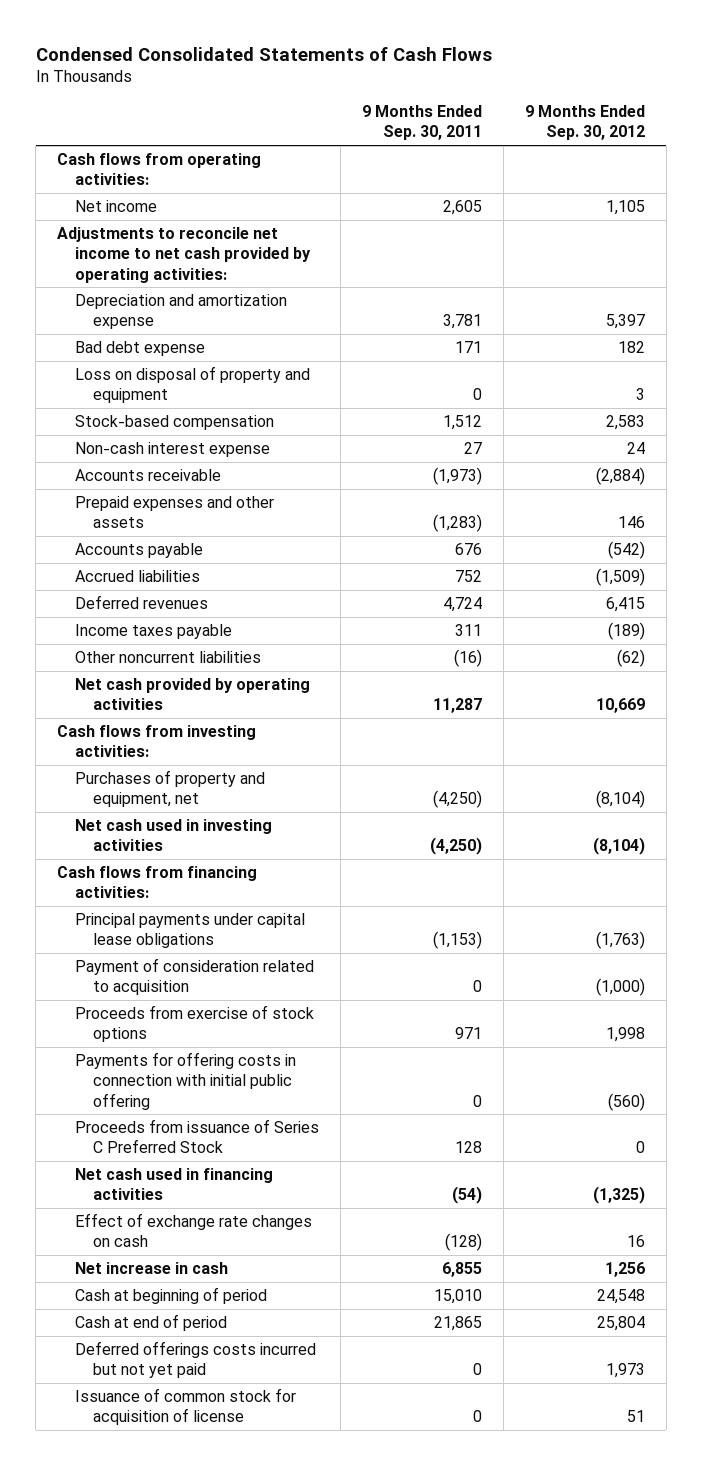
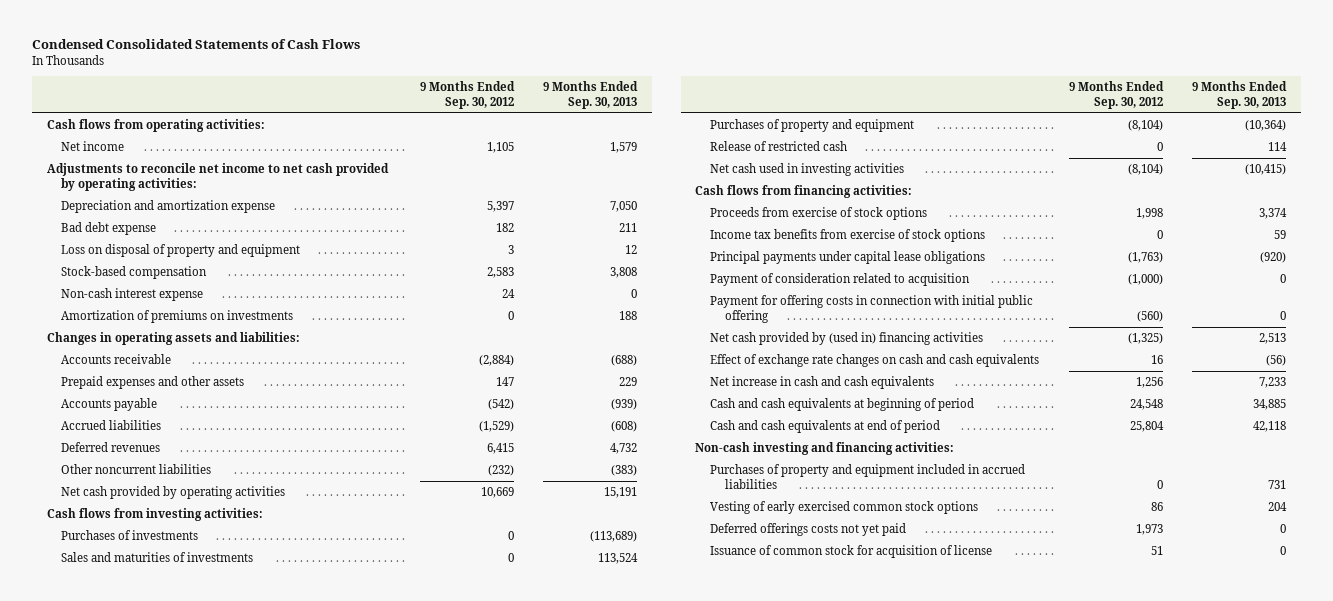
- | 9 Months Ended Sep. 30, 2011 | 9 Months Ended Sep. 30, 2012
+ | 9 Months Ended Sep. 30, 2012 | 9 Months Ended Sep. 30, 2013
+ Amortization of premiums on investments | 0 | 188
+ Changes in operating assets and liabilities:
- Prepaid expenses and other assets | (1,283) | 146
+ Prepaid expenses and other assets | 147 | 229
- Accrued liabilities | 752 | (1,509)
+ Accrued liabilities | (1,529) | (608)
- Income taxes payable | 311 | (189)
- Other noncurrent liabilities | (16) | (62)
+ Other noncurrent liabilities | (232) | (383)
- Purchases of property and equipment, net | (4,250) | (8,104)
+ Purchases of investments | 0 | (113,689)
+ Sales and maturities of investments | 0 | 113,524
+ Purchases of property and equipment | (8,104) | (10,364)
+ Release of restricted cash | 0 | 114
moved up: Proceeds from exercise of stock options | 1,998 | 3,374
+ Income tax benefits from exercise of stock options | 0 | 59
- Payments for offering costs in connection with initial public offering | 0 | (560)
- Proceeds from issuance of Series C Preferred Stock | 128 | 0
- Net cash used in financing activities | (54) | (1,325)
- Effect of exchange rate changes on cash | (128) | 16
- Net increase in cash | 6,855 | 1,256
- Cash at beginning of period | 15,010 | 24,548
- Cash at end of period | 21,865 | 25,804
- Deferred offerings costs incurred but not yet paid | 0 | 1,973
+ Payment for offering costs in connection with initial public offering | (560) | 0
+ Net cash provided by (used in) financing activities | (1,325) | 2,513
+ Effect of exchange rate changes on cash and cash equivalents | 16 | (56)
+ Net increase in cash and cash equivalents | 1,256 | 7,233
+ Cash and cash equivalents at beginning of period | 24,548 | 34,885
+ Cash and cash equivalents at end of period | 25,804 | 42,118
+ Non-cash investing and financing activities:
+ Purchases of property and equipment included in accrued liabilities | 0 | 731
+ Vesting of early exercised common stock options | 86 | 204
+ Deferred offerings costs not yet paid | 1,973 | 0

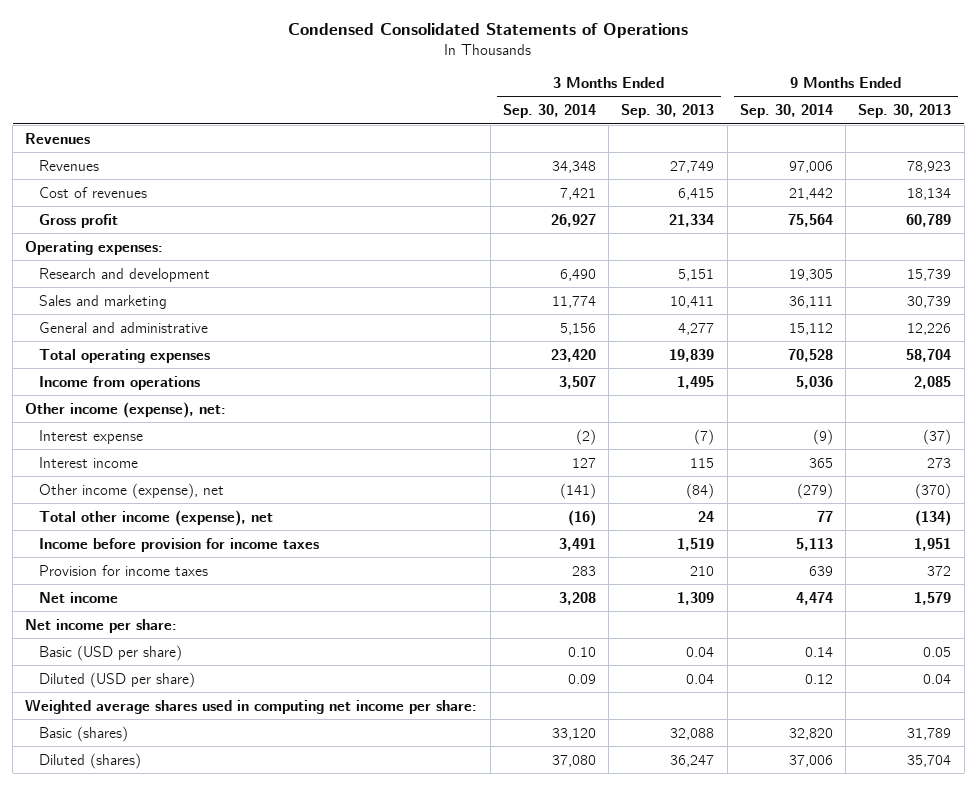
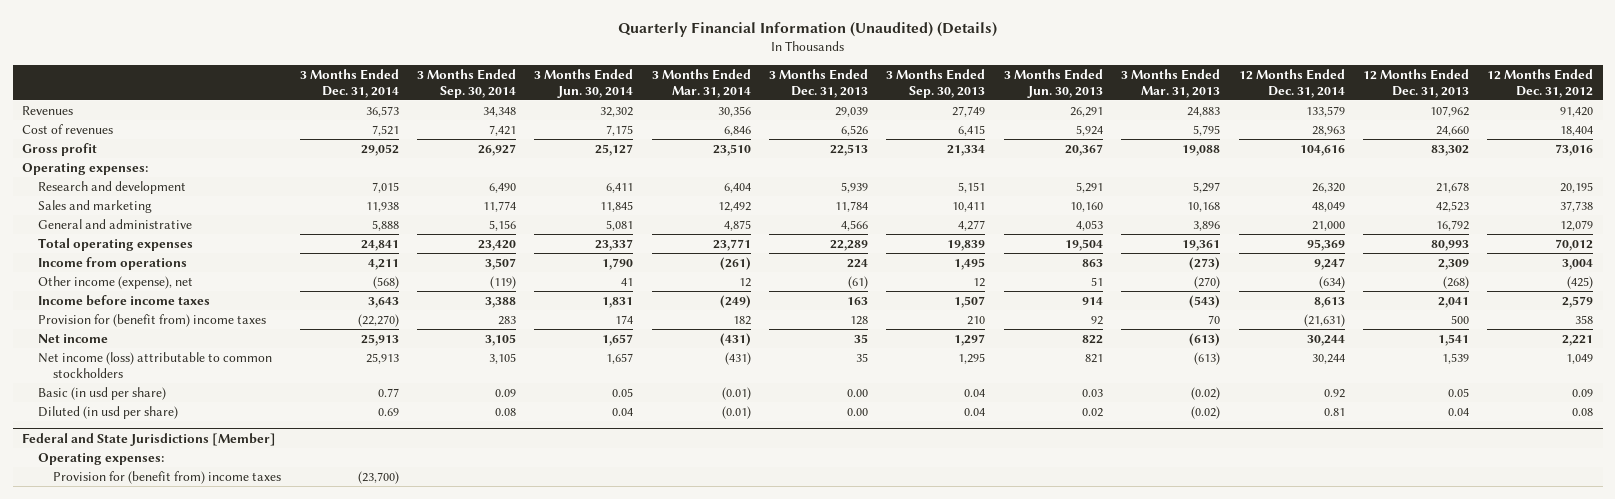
- Condensed Consolidated Statements of Operations
+ Quarterly Financial Information (Unaudited) (Details)
- | 3 Months Ended Sep. 30, 2014 | 3 Months Ended Sep. 30, 2013 | 9 Months Ended Sep. 30, 2014 | 9 Months Ended Sep. 30, 2013
+ | 3 Months Ended Dec. 31, 2014 | 3 Months Ended Sep. 30, 2014 | 3 Months Ended Jun. 30, 2014 | 3 Months Ended Mar. 31, 2014 | 3 Months Ended Dec. 31, 2013 | 3 Months Ended Sep. 30, 2013 | 3 Months Ended Jun. 30, 2013 | 3 Months Ended Mar. 31, 2013 | 12 Months Ended Dec. 31, 2014 | 12 Months Ended Dec. 31, 2013 | 12 Months Ended Dec. 31, 2012
- Revenues
- Other income (expense), net:
- Interest expense | (2) | (7) | (9) | (37)
- Interest income | 127 | 115 | 365 | 273
- Other income (expense), net | (141) | (84) | (279) | (370)
- Total other income (expense), net | (16) | 24 | 77 | (134)
- Income before provision for income taxes | 3,491 | 1,519 | 5,113 | 1,951
- Provision for income taxes | 283 | 210 | 639 | 372
- Net income | 3,208 | 1,309 | 4,474 | 1,579
- Net income per share:
- Basic (USD per share) | 0.10 | 0.04 | 0.14 | 0.05
- Diluted (USD per share) | 0.09 | 0.04 | 0.12 | 0.04
- Weighted average shares used in computing net income per share:
- Basic (shares) | 33,120 | 32,088 | 32,820 | 31,789
- Diluted (shares) | 37,080 | 36,247 | 37,006 | 35,704
+ Other income (expense), net | (568) | (119) | 41 | 12 | (61) | 12 | 51 | (270) | (634) | (268) | (425)
+ Income before income taxes | 3,643 | 3,388 | 1,831 | (249) | 163 | 1,507 | 914 | (543) | 8,613 | 2,041 | 2,579
+ Provision for (benefit from) income taxes | (22,270) | 283 | 174 | 182 | 128 | 210 | 92 | 70 | (21,631) | 500 | 358
+ Net income | 25,913 | 3,105 | 1,657 | (431) | 35 | 1,297 | 822 | (613) | 30,244 | 1,541 | 2,221
+ Net income (loss) attributable to common stockholders | 25,913 | 3,105 | 1,657 | (431) | 35 | 1,295 | 821 | (613) | 30,244 | 1,539 | 1,049
+ Basic (in usd per share) | 0.77 | 0.09 | 0.05 | (0.01) | 0.00 | 0.04 | 0.03 | (0.02) | 0.92 | 0.05 | 0.09
+ Diluted (in usd per share) | 0.69 | 0.08 | 0.04 | (0.01) | 0.00 | 0.04 | 0.02 | (0.02) | 0.81 | 0.04 | 0.08
+ Federal and State Jurisdictions [Member]
+ Operating expenses:
+ Provision for (benefit from) income taxes | (23,700) | | | | | | | | | |

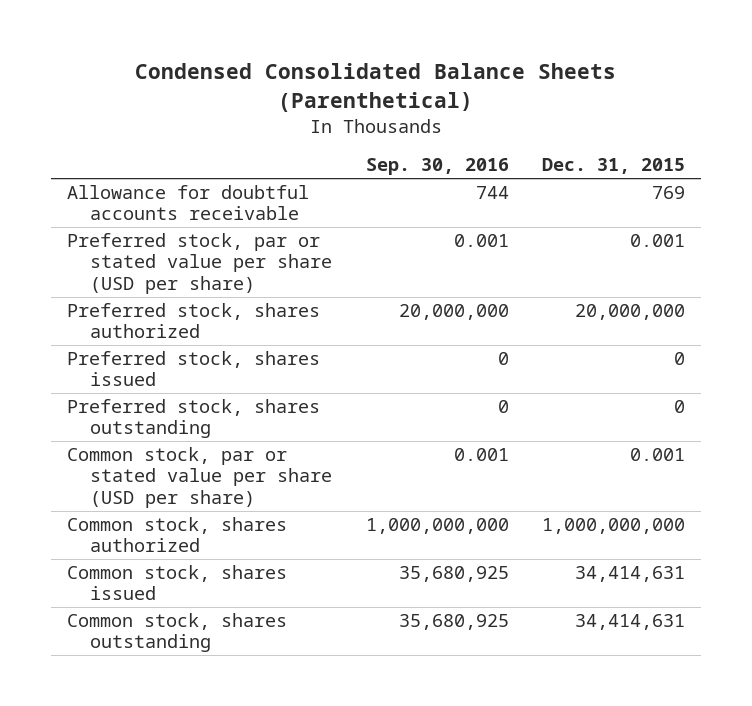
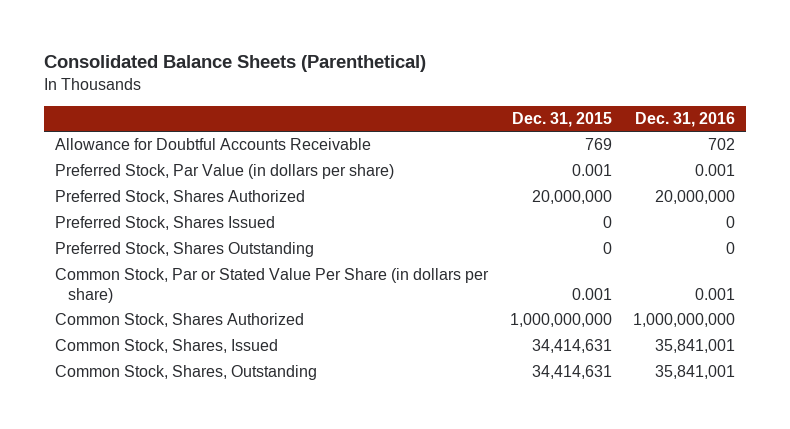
- Condensed Consolidated Balance Sheets (Parenthetical)
+ Consolidated Balance Sheets (Parenthetical)
- | Sep. 30, 2016 | Dec. 31, 2015
+ | Dec. 31, 2015 | Dec. 31, 2016
- Allowance for doubtful accounts receivable | 744 | 769
- Preferred stock, par or stated value per share (USD per share) | 0.001 | 0.001
- Preferred stock, shares authorized | 20,000,000 | 20,000,000
- Preferred stock, shares issued | 0 | 0
- Preferred stock, shares outstanding | 0 | 0
- Common stock, par or stated value per share (USD per share) | 0.001 | 0.001
- Common stock, shares authorized | 1,000,000,000 | 1,000,000,000
- Common stock, shares issued | 35,680,925 | 34,414,631
- Common stock, shares outstanding | 35,680,925 | 34,414,631
+ Allowance for Doubtful Accounts Receivable | 769 | 702
+ Preferred Stock, Par Value (in dollars per share) | 0.001 | 0.001
+ Preferred Stock, Shares Authorized | 20,000,000 | 20,000,000
+ Preferred Stock, Shares Issued | 0 | 0
+ Preferred Stock, Shares Outstanding | 0 | 0
+ Common Stock, Par or Stated Value Per Share (in dollars per share) | 0.001 | 0.001
+ Common Stock, Shares Authorized | 1,000,000,000 | 1,000,000,000
+ Common Stock, Shares, Issued | 34,414,631 | 35,841,001
+ Common Stock, Shares, Outstanding | 34,414,631 | 35,841,001

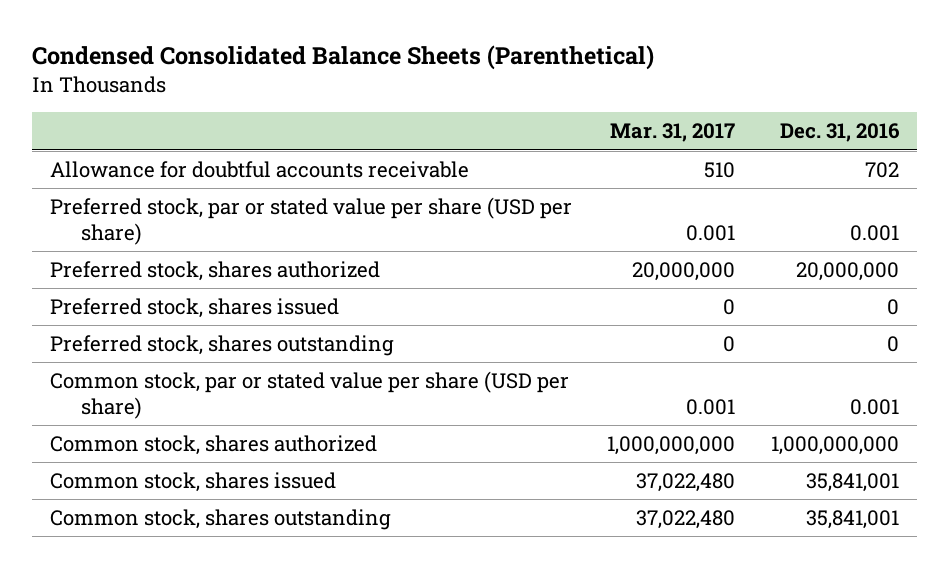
- Consolidated Balance Sheets (Parenthetical)
+ Condensed Consolidated Balance Sheets (Parenthetical)
- | Dec. 31, 2015 | Dec. 31, 2016
+ | Mar. 31, 2017 | Dec. 31, 2016
- Allowance for Doubtful Accounts Receivable | 769 | 702
- Preferred Stock, Par Value (in dollars per share) | 0.001 | 0.001
- Preferred Stock, Shares Authorized | 20,000,000 | 20,000,000
- Preferred Stock, Shares Issued | 0 | 0
- Preferred Stock, Shares Outstanding | 0 | 0
- Common Stock, Par or Stated Value Per Share (in dollars per share) | 0.001 | 0.001
- Common Stock, Shares Authorized | 1,000,000,000 | 1,000,000,000
- Common Stock, Shares, Issued | 34,414,631 | 35,841,001
- Common Stock, Shares, Outstanding | 34,414,631 | 35,841,001
+ Allowance for doubtful accounts receivable | 510 | 702
+ Preferred stock, par or stated value per share (USD per share) | 0.001 | 0.001
+ Preferred stock, shares authorized | 20,000,000 | 20,000,000
+ Preferred stock, shares issued | 0 | 0
+ Preferred stock, shares outstanding | 0 | 0
+ Common stock, par or stated value per share (USD per share) | 0.001 | 0.001
+ Common stock, shares authorized | 1,000,000,000 | 1,000,000,000
+ Common stock, shares issued | 37,022,480 | 35,841,001
+ Common stock, shares outstanding | 37,022,480 | 35,841,001

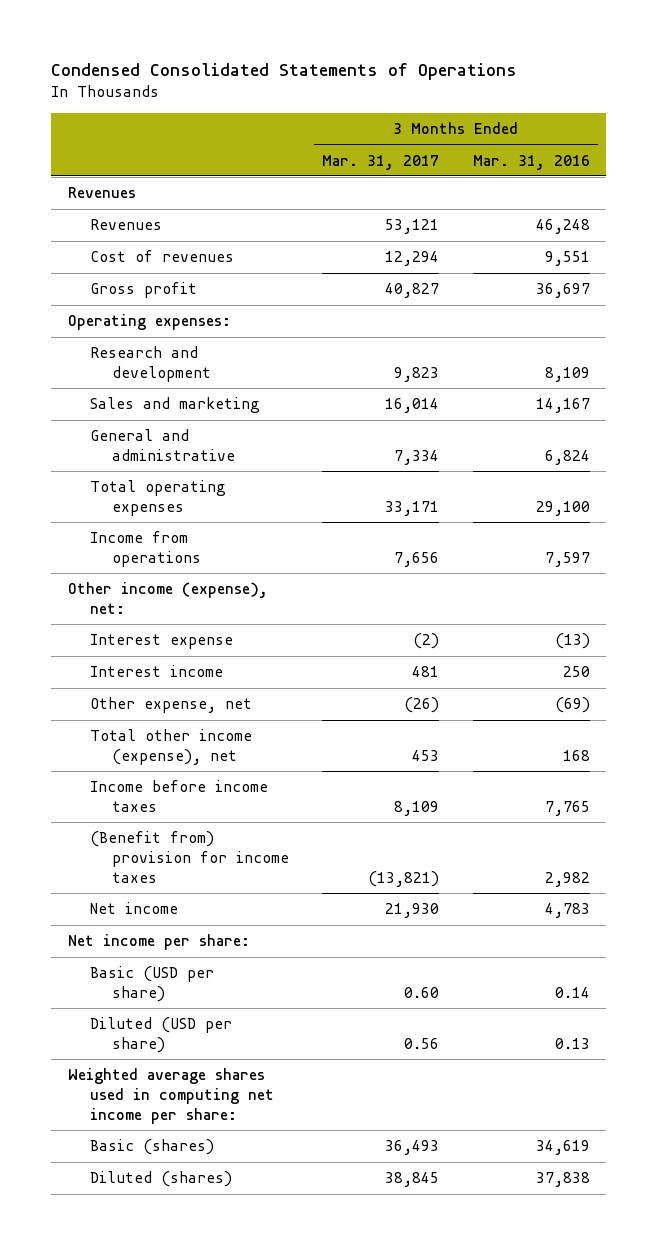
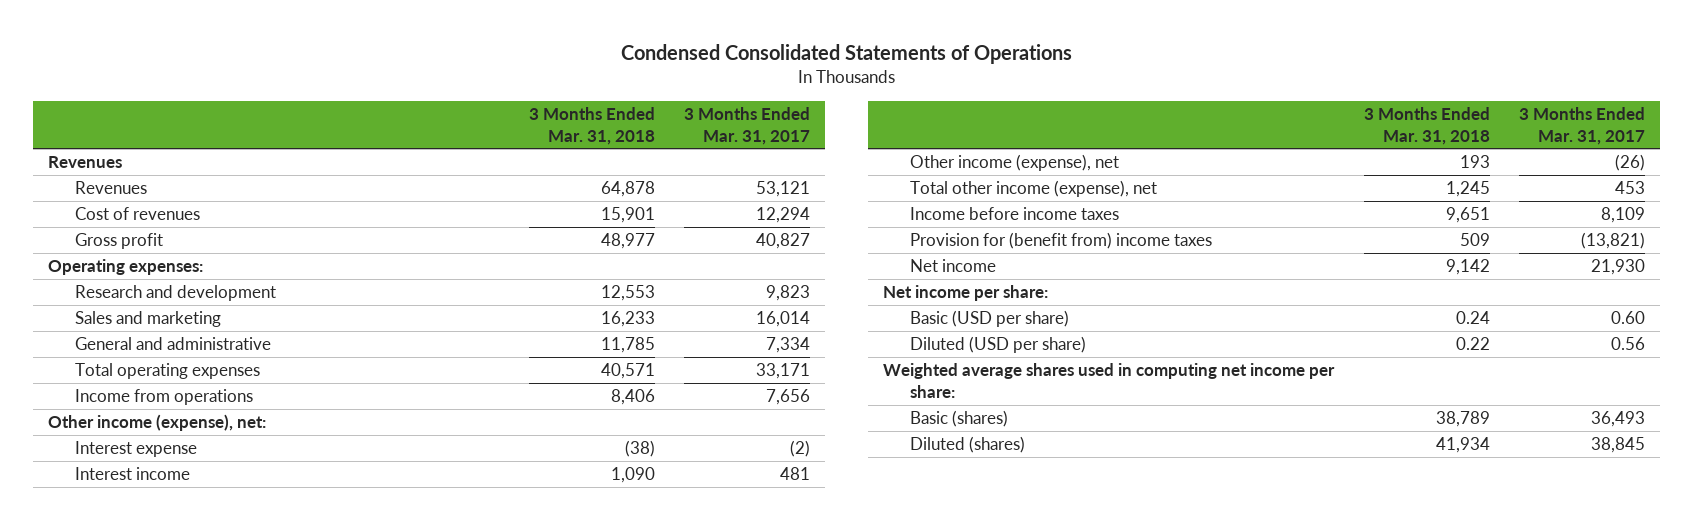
- | 3 Months Ended Mar. 31, 2017 | 3 Months Ended Mar. 31, 2016
+ | 3 Months Ended Mar. 31, 2018 | 3 Months Ended Mar. 31, 2017
- Other expense, net | (26) | (69)
+ Other income (expense), net | 193 | (26)
- (Benefit from) provision for income taxes | (13,821) | 2,982
+ Provision for (benefit from) income taxes | 509 | (13,821)

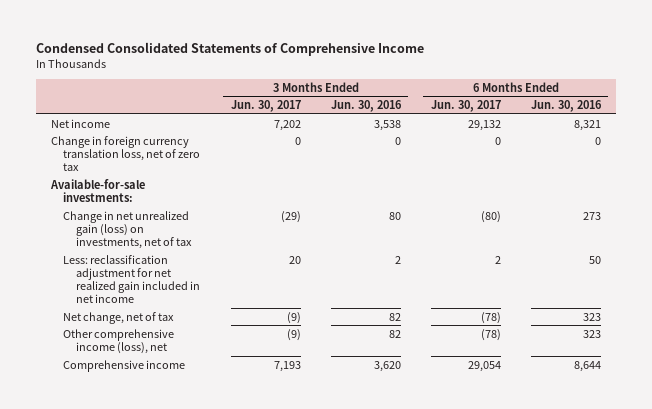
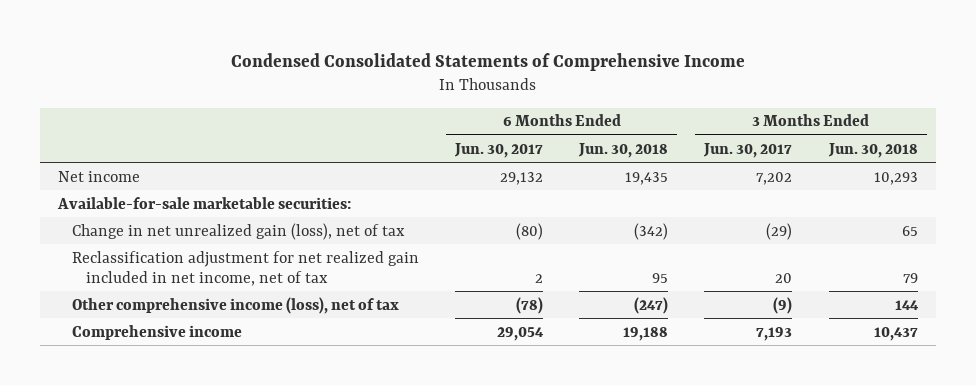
- | 3 Months Ended Jun. 30, 2017 | 3 Months Ended Jun. 30, 2016 | 6 Months Ended Jun. 30, 2017 | 6 Months Ended Jun. 30, 2016
+ | 6 Months Ended Jun. 30, 2017 | 6 Months Ended Jun. 30, 2018 | 3 Months Ended Jun. 30, 2017 | 3 Months Ended Jun. 30, 2018
- Change in foreign currency translation loss, net of zero tax | 0 | 0 | 0 | 0
- Available-for-sale investments:
- Change in net unrealized gain (loss) on investments, net of tax | (29) | 80 | (80) | 273
- Less: reclassification adjustment for net realized gain included in net income | 20 | 2 | 2 | 50
- Net change, net of tax | (9) | 82 | (78) | 323
- Other comprehensive income (loss), net | (9) | 82 | (78) | 323
+ Available-for-sale marketable securities:
+ Change in net unrealized gain (loss), net of tax | (80) | (342) | (29) | 65
+ Reclassification adjustment for net realized gain included in net income, net of tax | 2 | 95 | 20 | 79
+ Other comprehensive income (loss), net of tax | (78) | (247) | (9) | 144

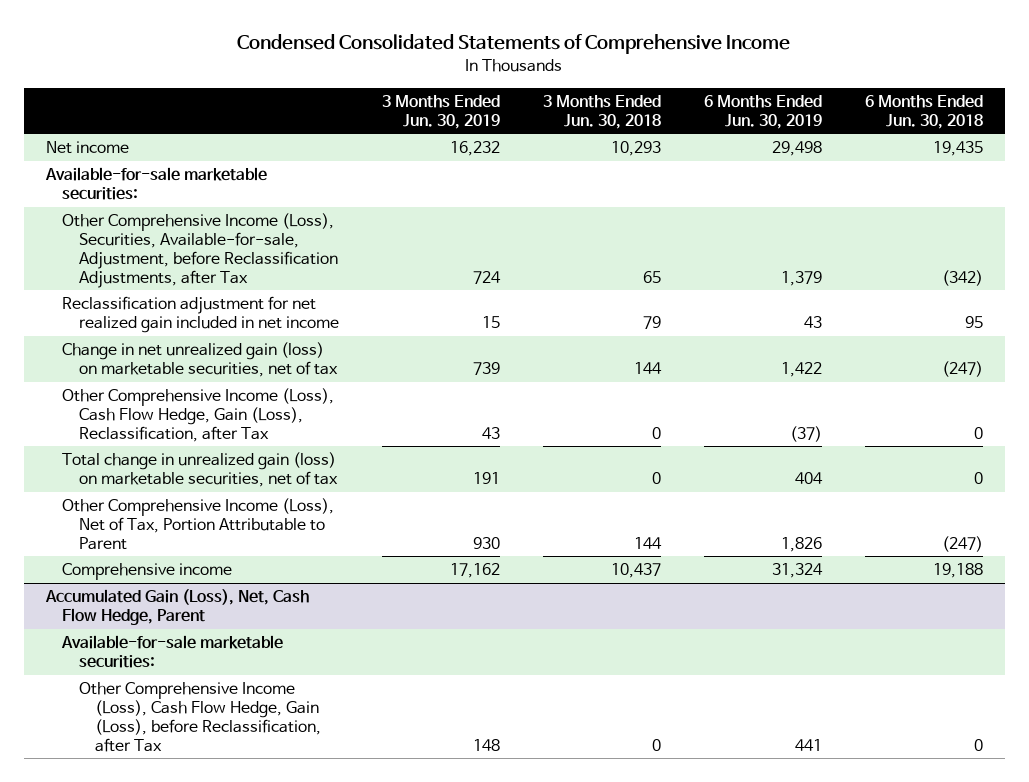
- | 6 Months Ended Jun. 30, 2017 | 6 Months Ended Jun. 30, 2018 | 3 Months Ended Jun. 30, 2017 | 3 Months Ended Jun. 30, 2018
+ | 3 Months Ended Jun. 30, 2019 | 3 Months Ended Jun. 30, 2018 | 6 Months Ended Jun. 30, 2019 | 6 Months Ended Jun. 30, 2018
- Change in net unrealized gain (loss), net of tax | (80) | (342) | (29) | 65
- Reclassification adjustment for net realized gain included in net income, net of tax | 2 | 95 | 20 | 79
- Other comprehensive income (loss), net of tax | (78) | (247) | (9) | 144
+ Other Comprehensive Income (Loss), Securities, Available-for-sale, Adjustment, before Reclassification Adjustments, after Tax | 724 | 65 | 1,379 | (342)
+ Reclassification adjustment for net realized gain included in net income | 15 | 79 | 43 | 95
+ Change in net unrealized gain (loss) on marketable securities, net of tax | 739 | 144 | 1,422 | (247)
+ Other Comprehensive Income (Loss), Cash Flow Hedge, Gain (Loss), Reclassification, after Tax | 43 | 0 | (37) | 0
+ Total change in unrealized gain (loss) on marketable securities, net of tax | 191 | 0 | 404 | 0
+ Other Comprehensive Income (Loss), Net of Tax, Portion Attributable to Parent | 930 | 144 | 1,826 | (247)
+ Accumulated Gain (Loss), Net, Cash Flow Hedge, Parent
+ Available-for-sale marketable securities:
+ Other Comprehensive Income (Loss), Cash Flow Hedge, Gain (Loss), before Reclassification, after Tax | 148 | 0 | 441 | 0

